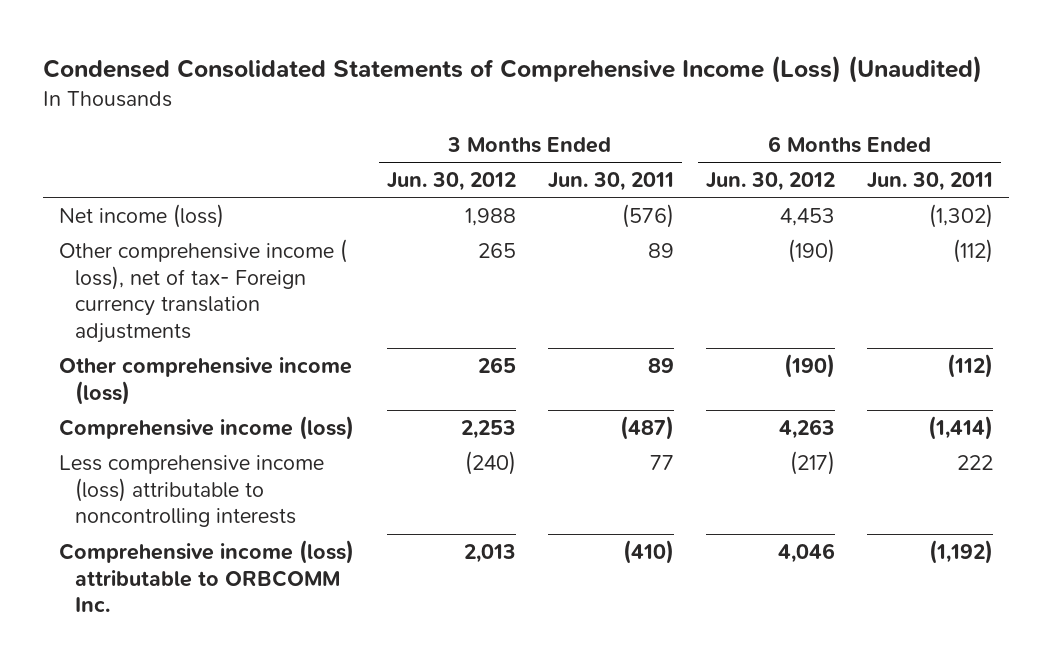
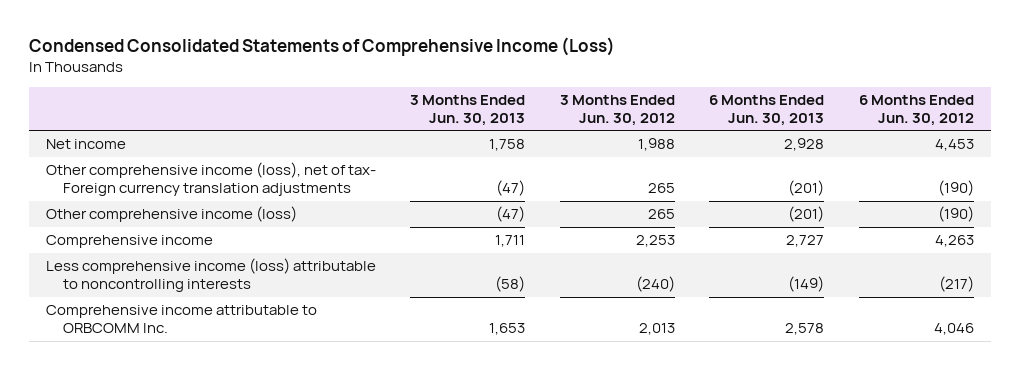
- Condensed Consolidated Statements of Comprehensive Income (Loss) (Unaudited)
+ Condensed Consolidated Statements of Comprehensive Income (Loss)
- | 3 Months Ended Jun. 30, 2012 | 3 Months Ended Jun. 30, 2011 | 6 Months Ended Jun. 30, 2012 | 6 Months Ended Jun. 30, 2011
+ | 3 Months Ended Jun. 30, 2013 | 3 Months Ended Jun. 30, 2012 | 6 Months Ended Jun. 30, 2013 | 6 Months Ended Jun. 30, 2012
- Net income (loss) | 1,988 | (576) | 4,453 | (1,302)
- Other comprehensive income ( loss), net of tax- Foreign currency translation adjustments | 265 | 89 | (190) | (112)
+ Net income | 1,758 | 1,988 | 2,928 | 4,453
+ Other comprehensive income (loss), net of tax- Foreign currency translation adjustments | (47) | 265 | (201) | (190)
- Comprehensive income (loss) | 2,253 | (487) | 4,263 | (1,414)
+ Comprehensive income | 1,711 | 2,253 | 2,727 | 4,263
- Comprehensive income (loss) attributable to ORBCOMM Inc. | 2,013 | (410) | 4,046 | (1,192)
+ Comprehensive income attributable to ORBCOMM Inc. | 1,653 | 2,013 | 2,578 | 4,046

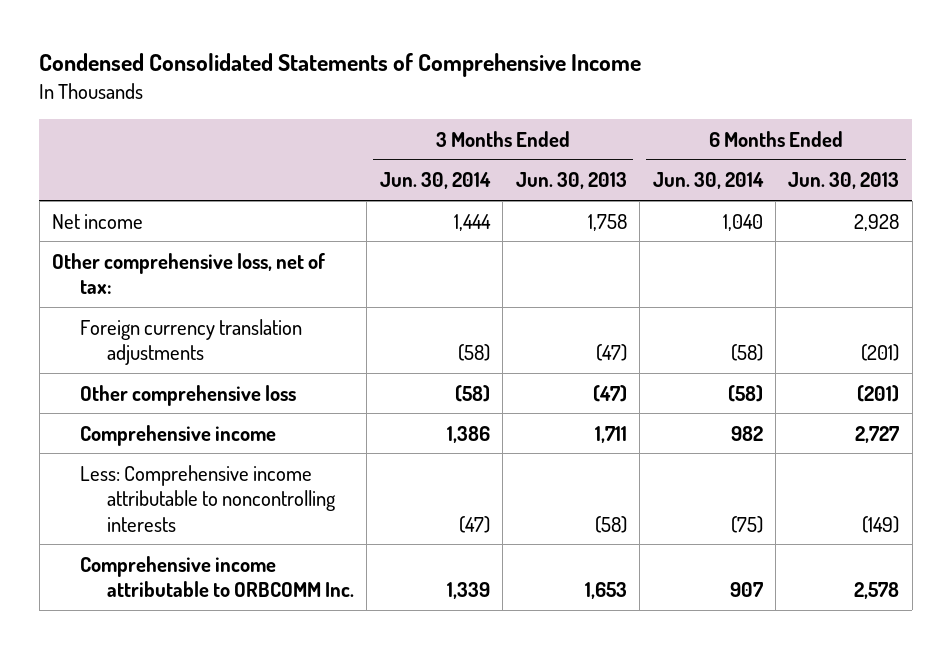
- Condensed Consolidated Statements of Comprehensive Income (Loss)
+ Condensed Consolidated Statements of Comprehensive Income
- | 3 Months Ended Jun. 30, 2013 | 3 Months Ended Jun. 30, 2012 | 6 Months Ended Jun. 30, 2013 | 6 Months Ended Jun. 30, 2012
+ | 3 Months Ended Jun. 30, 2014 | 3 Months Ended Jun. 30, 2013 | 6 Months Ended Jun. 30, 2014 | 6 Months Ended Jun. 30, 2013
- Other comprehensive income (loss), net of tax- Foreign currency translation adjustments | (47) | 265 | (201) | (190)
- Other comprehensive income (loss) | (47) | 265 | (201) | (190)
+ Other comprehensive loss, net of tax:
+ Foreign currency translation adjustments | (58) | (47) | (58) | (201)
+ Other comprehensive loss | (58) | (47) | (58) | (201)
- Less comprehensive income (loss) attributable to noncontrolling interests | (58) | (240) | (149) | (217)
+ Less: Comprehensive income attributable to noncontrolling interests | (47) | (58) | (75) | (149)

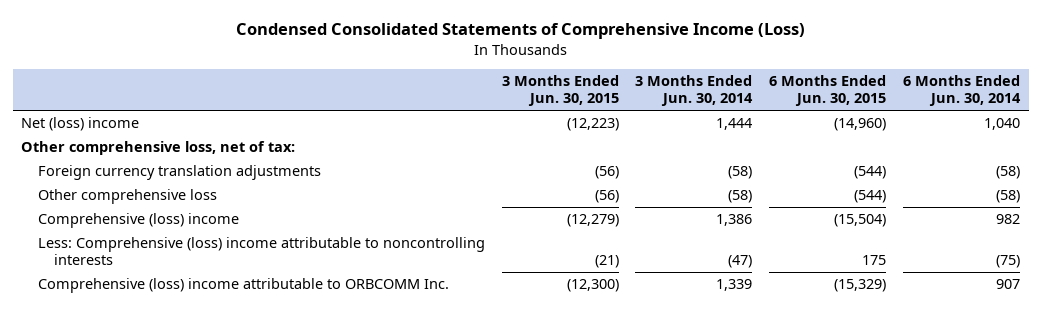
- Condensed Consolidated Statements of Comprehensive Income
+ Condensed Consolidated Statements of Comprehensive Income (Loss)
- | 3 Months Ended Jun. 30, 2014 | 3 Months Ended Jun. 30, 2013 | 6 Months Ended Jun. 30, 2014 | 6 Months Ended Jun. 30, 2013
+ | 3 Months Ended Jun. 30, 2015 | 3 Months Ended Jun. 30, 2014 | 6 Months Ended Jun. 30, 2015 | 6 Months Ended Jun. 30, 2014
- Net income | 1,444 | 1,758 | 1,040 | 2,928
+ Net (loss) income | (12,223) | 1,444 | (14,960) | 1,040
- Comprehensive income | 1,386 | 1,711 | 982 | 2,727
- Less: Comprehensive income attributable to noncontrolling interests | (47) | (58) | (75) | (149)
- Comprehensive income attributable to ORBCOMM Inc. | 1,339 | 1,653 | 907 | 2,578
+ Comprehensive (loss) income | (12,279) | 1,386 | (15,504) | 982
+ Less: Comprehensive (loss) income attributable to noncontrolling interests | (21) | (47) | 175 | (75)
+ Comprehensive (loss) income attributable to ORBCOMM Inc. | (12,300) | 1,339 | (15,329) | 907

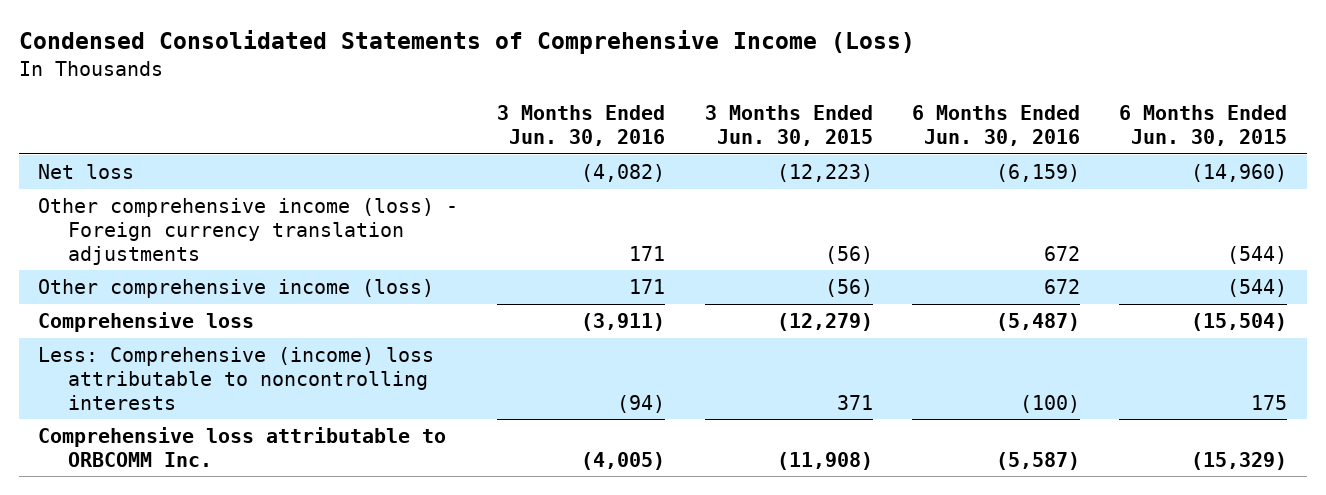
- | 3 Months Ended Jun. 30, 2015 | 3 Months Ended Jun. 30, 2014 | 6 Months Ended Jun. 30, 2015 | 6 Months Ended Jun. 30, 2014
+ | 3 Months Ended Jun. 30, 2016 | 3 Months Ended Jun. 30, 2015 | 6 Months Ended Jun. 30, 2016 | 6 Months Ended Jun. 30, 2015
- Net (loss) income | (12,223) | 1,444 | (14,960) | 1,040
- Other comprehensive loss, net of tax:
- Foreign currency translation adjustments | (56) | (58) | (544) | (58)
- Other comprehensive loss | (56) | (58) | (544) | (58)
- Comprehensive (loss) income | (12,279) | 1,386 | (15,504) | 982
- Less: Comprehensive (loss) income attributable to noncontrolling interests | (21) | (47) | 175 | (75)
- Comprehensive (loss) income attributable to ORBCOMM Inc. | (12,300) | 1,339 | (15,329) | 907
+ Net loss | (4,082) | (12,223) | (6,159) | (14,960)
+ Other comprehensive income (loss) - Foreign currency translation adjustments | 171 | (56) | 672 | (544)
+ Other comprehensive income (loss) | 171 | (56) | 672 | (544)
+ Comprehensive loss | (3,911) | (12,279) | (5,487) | (15,504)
+ Less: Comprehensive (income) loss attributable to noncontrolling interests | (94) | 371 | (100) | 175
+ Comprehensive loss attributable to ORBCOMM Inc. | (4,005) | (11,908) | (5,587) | (15,329)

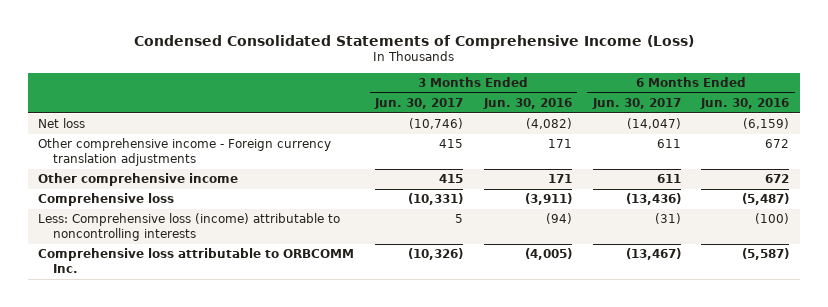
- | 3 Months Ended Jun. 30, 2016 | 3 Months Ended Jun. 30, 2015 | 6 Months Ended Jun. 30, 2016 | 6 Months Ended Jun. 30, 2015
+ | 3 Months Ended Jun. 30, 2017 | 3 Months Ended Jun. 30, 2016 | 6 Months Ended Jun. 30, 2017 | 6 Months Ended Jun. 30, 2016
- Other comprehensive income (loss) - Foreign currency translation adjustments | 171 | (56) | 672 | (544)
- Other comprehensive income (loss) | 171 | (56) | 672 | (544)
+ Other comprehensive income - Foreign currency translation adjustments | 415 | 171 | 611 | 672
+ Other comprehensive income | 415 | 171 | 611 | 672
- Less: Comprehensive (income) loss attributable to noncontrolling interests | (94) | 371 | (100) | 175
+ Less: Comprehensive loss (income) attributable to noncontrolling interests | 5 | (94) | (31) | (100)

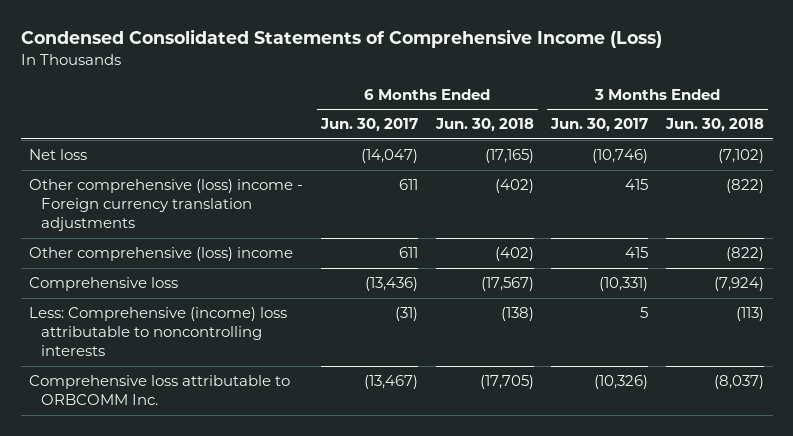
- | 3 Months Ended Jun. 30, 2017 | 3 Months Ended Jun. 30, 2016 | 6 Months Ended Jun. 30, 2017 | 6 Months Ended Jun. 30, 2016
+ | 6 Months Ended Jun. 30, 2017 | 6 Months Ended Jun. 30, 2018 | 3 Months Ended Jun. 30, 2017 | 3 Months Ended Jun. 30, 2018
- Other comprehensive income - Foreign currency translation adjustments | 415 | 171 | 611 | 672
- Other comprehensive income | 415 | 171 | 611 | 672
+ Other comprehensive (loss) income - Foreign currency translation adjustments | 611 | (402) | 415 | (822)
+ Other comprehensive (loss) income | 611 | (402) | 415 | (822)
- Less: Comprehensive loss (income) attributable to noncontrolling interests | 5 | (94) | (31) | (100)
+ Less: Comprehensive (income) loss attributable to noncontrolling interests | (31) | (138) | 5 | (113)

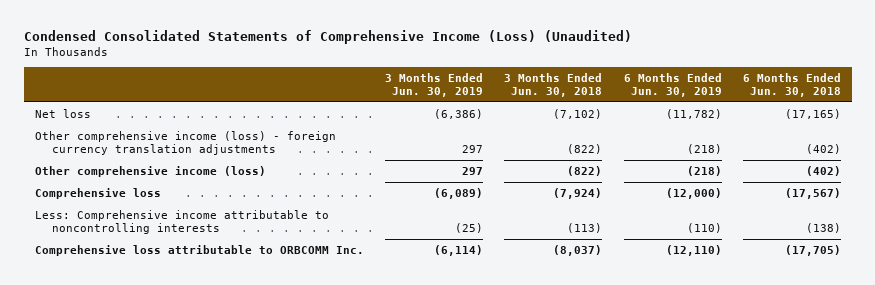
- Condensed Consolidated Statements of Comprehensive Income (Loss)
+ Condensed Consolidated Statements of Comprehensive Income (Loss) (Unaudited)
- | 6 Months Ended Jun. 30, 2017 | 6 Months Ended Jun. 30, 2018 | 3 Months Ended Jun. 30, 2017 | 3 Months Ended Jun. 30, 2018
+ | 3 Months Ended Jun. 30, 2019 | 3 Months Ended Jun. 30, 2018 | 6 Months Ended Jun. 30, 2019 | 6 Months Ended Jun. 30, 2018
- Other comprehensive (loss) income - Foreign currency translation adjustments | 611 | (402) | 415 | (822)
- Other comprehensive (loss) income | 611 | (402) | 415 | (822)
+ Other comprehensive income (loss) - foreign currency translation adjustments | 297 | (822) | (218) | (402)
+ Other comprehensive income (loss) | 297 | (822) | (218) | (402)
- Less: Comprehensive (income) loss attributable to noncontrolling interests | (31) | (138) | 5 | (113)
+ Less: Comprehensive income attributable to noncontrolling interests | (25) | (113) | (110) | (138)

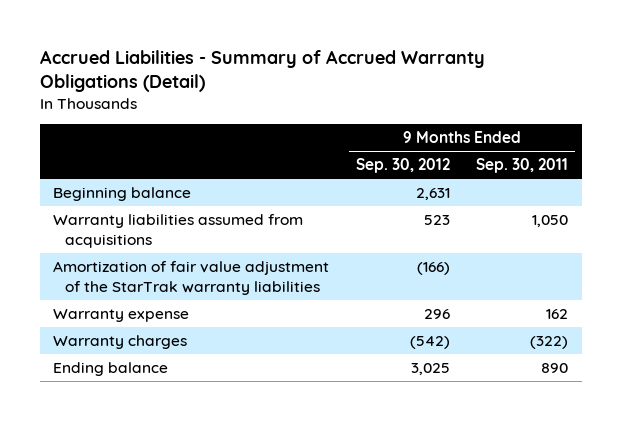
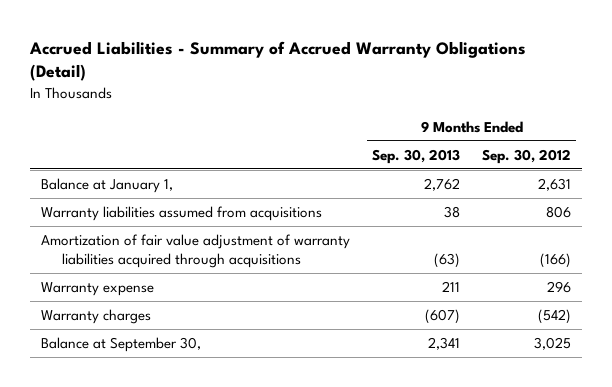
- | 9 Months Ended Sep. 30, 2012 | 9 Months Ended Sep. 30, 2011
+ | 9 Months Ended Sep. 30, 2013 | 9 Months Ended Sep. 30, 2012
- Beginning balance | 2,631 |
- Warranty liabilities assumed from acquisitions | 523 | 1,050
- Amortization of fair value adjustment of the StarTrak warranty liabilities | (166) |
+ Balance at January 1, | 2,762 | 2,631
+ Warranty liabilities assumed from acquisitions | 38 | 806
+ Amortization of fair value adjustment of warranty liabilities acquired through acquisitions | (63) | (166)
- Ending balance | 3,025 | 890
+ Balance at September 30, | 2,341 | 3,025

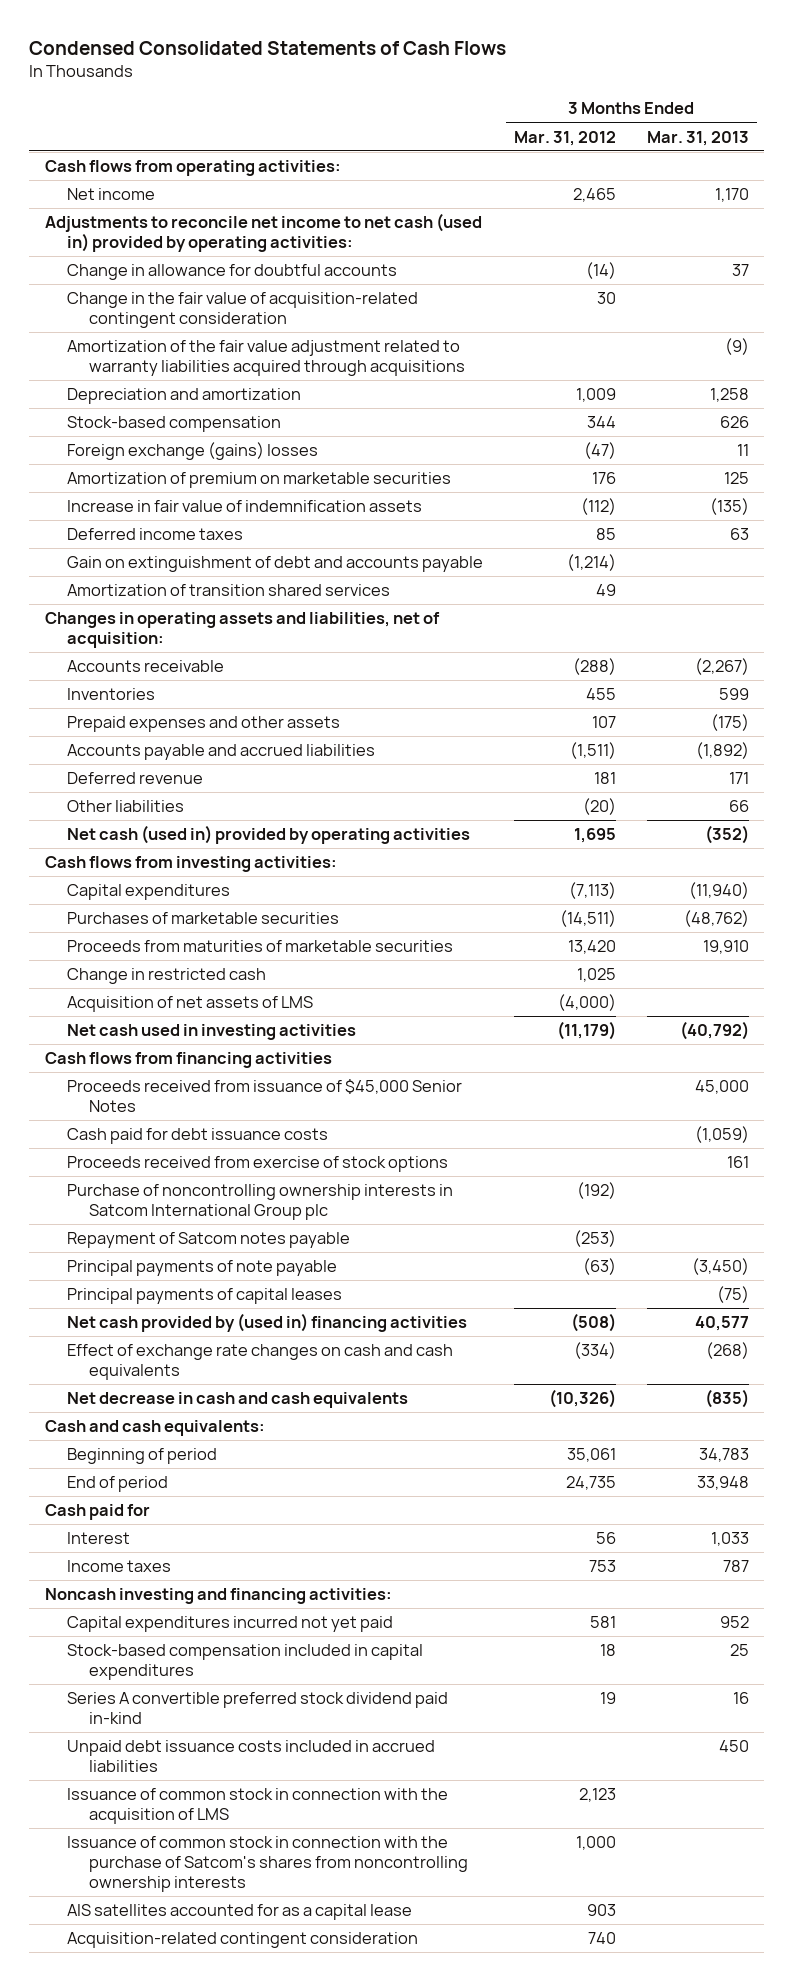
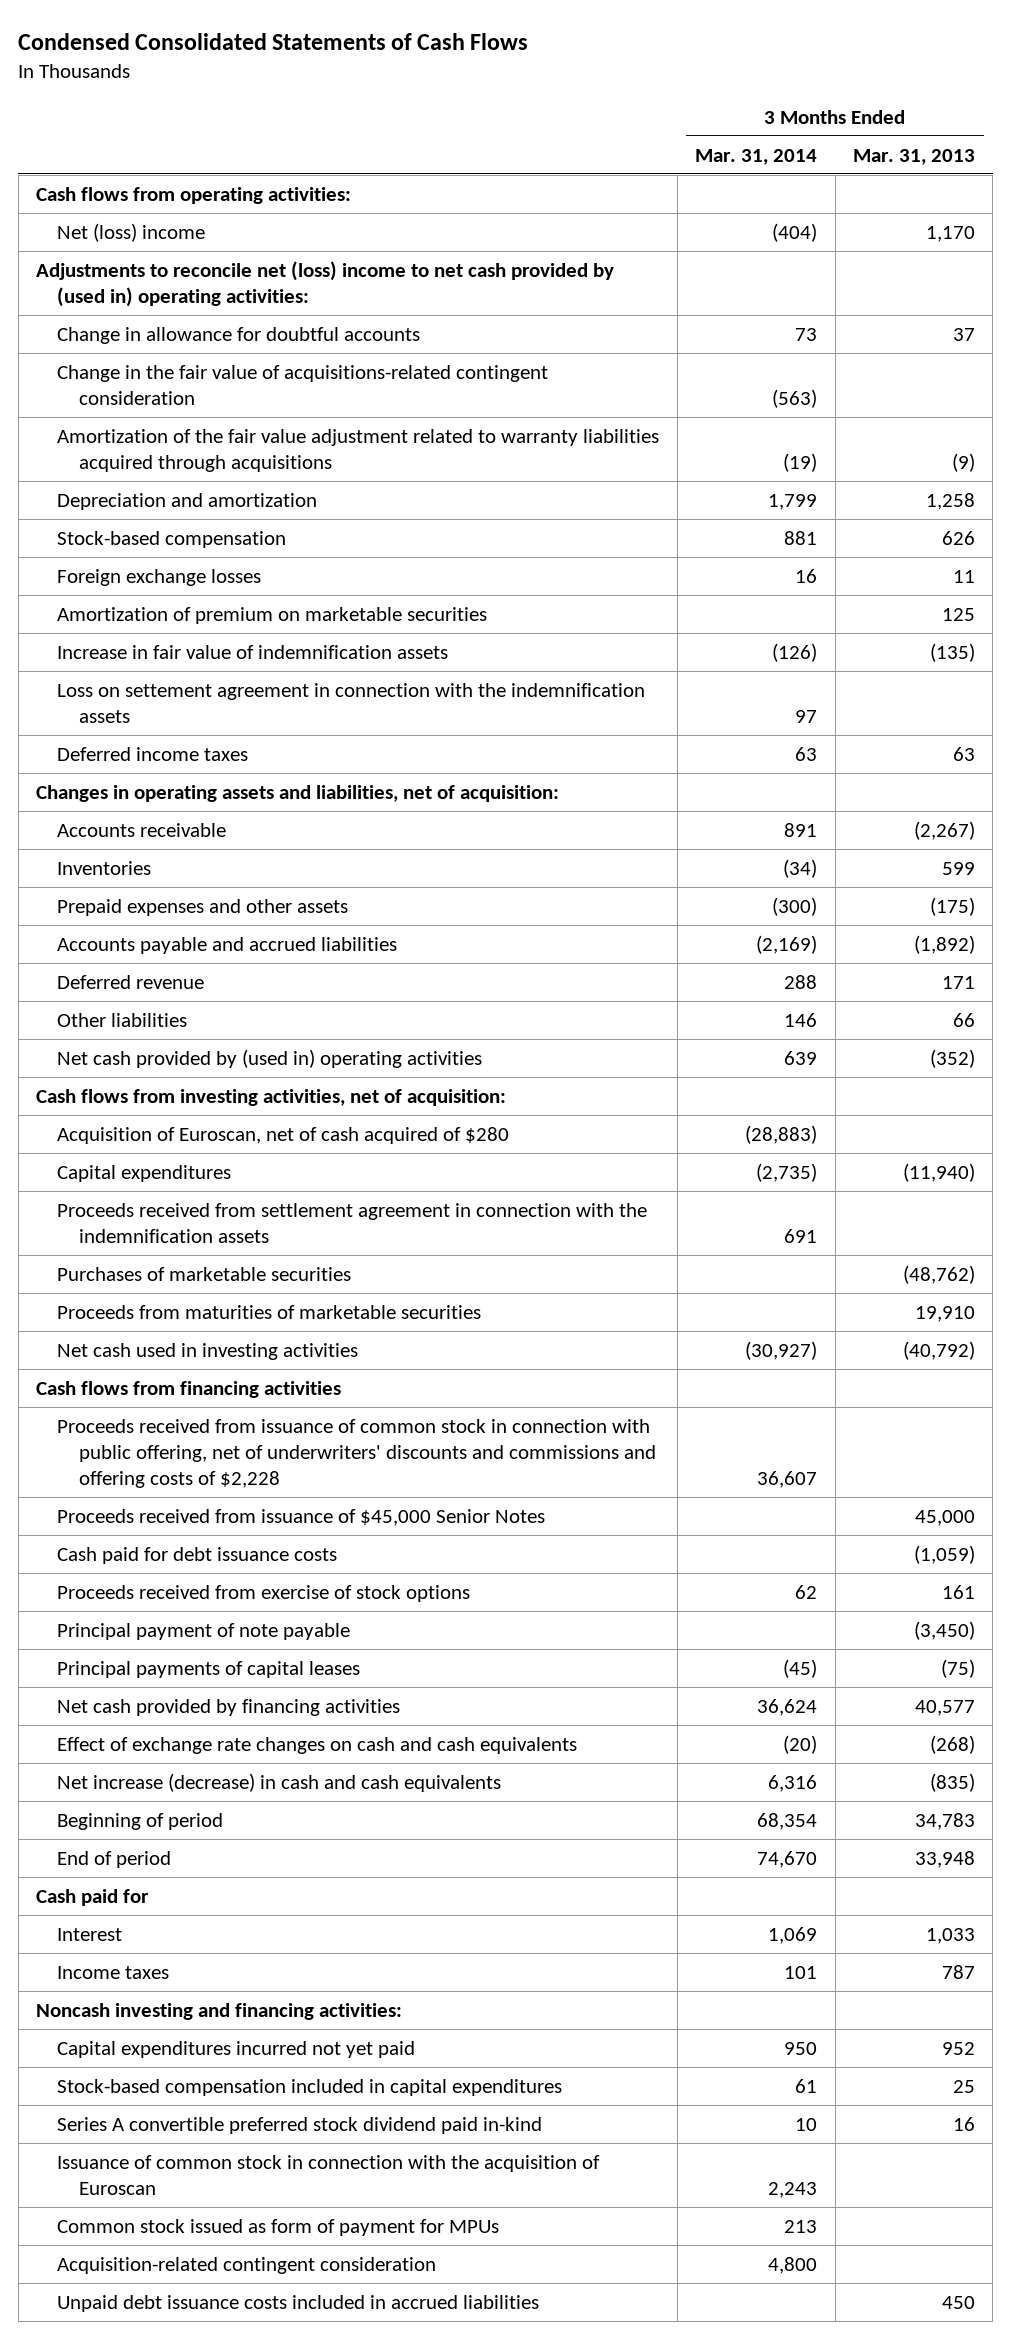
- | 3 Months Ended Mar. 31, 2012 | 3 Months Ended Mar. 31, 2013
+ | 3 Months Ended Mar. 31, 2014 | 3 Months Ended Mar. 31, 2013
- Net income | 2,465 | 1,170
- Adjustments to reconcile net income to net cash (used in) provided by operating activities:
+ Net (loss) income | (404) | 1,170
+ Adjustments to reconcile net (loss) income to net cash provided by (used in) operating activities:
- Change in the fair value of acquisition-related contingent consideration | 30 |
+ Change in the fair value of acquisitions-related contingent consideration | (563) |
- Foreign exchange (gains) losses | (47) | 11
+ Foreign exchange losses | 16 | 11
+ Loss on settement agreement in connection with the indemnification assets | 97 |
- Gain on extinguishment of debt and accounts payable | (1,214) |
- Amortization of transition shared services | 49 |
- Net cash (used in) provided by operating activities | 1,695 | (352)
- Cash flows from investing activities:
+ Net cash provided by (used in) operating activities | 639 | (352)
+ Cash flows from investing activities, net of acquisition:
+ Acquisition of Euroscan, net of cash acquired of $280 | (28,883) |
+ Proceeds received from settlement agreement in connection with the indemnification assets | 691 |
- Change in restricted cash | 1,025 |
- Acquisition of net assets of LMS | (4,000) |
+ Proceeds received from issuance of common stock in connection with public offering, net of underwriters' discounts and commissions and offering costs of $2,228 | 36,607 |
- Purchase of noncontrolling ownership interests in Satcom International Group plc | (192) |
- Repayment of Satcom notes payable | (253) |
- Principal payments of note payable | (63) | (3,450)
+ Principal payment of note payable | | (3,450)
- Net cash provided by (used in) financing activities | (508) | 40,577
+ Net cash provided by financing activities | 36,624 | 40,577
- Net decrease in cash and cash equivalents | (10,326) | (835)
- Cash and cash equivalents:
+ Net increase (decrease) in cash and cash equivalents | 6,316 | (835)
- Issuance of common stock in connection with the acquisition of LMS | 2,123 |
- Issuance of common stock in connection with the purchase of Satcom's shares from noncontrolling ownership interests | 1,000 |
- AIS satellites accounted for as a capital lease | 903 |
+ Issuance of common stock in connection with the acquisition of Euroscan | 2,243 |
+ Common stock issued as form of payment for MPUs | 213 |
moved down: Unpaid debt issuance costs included in accrued liabilities | | 450

